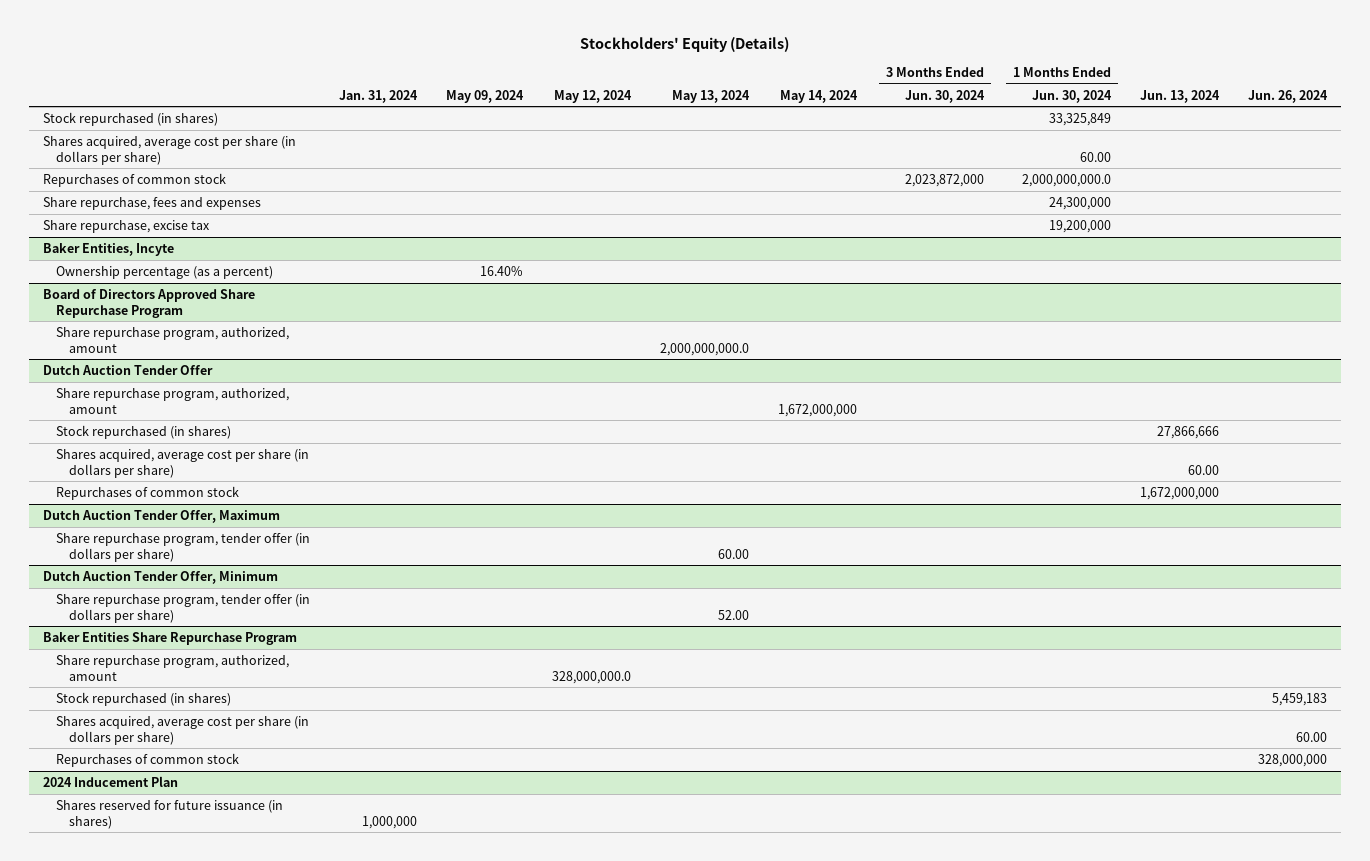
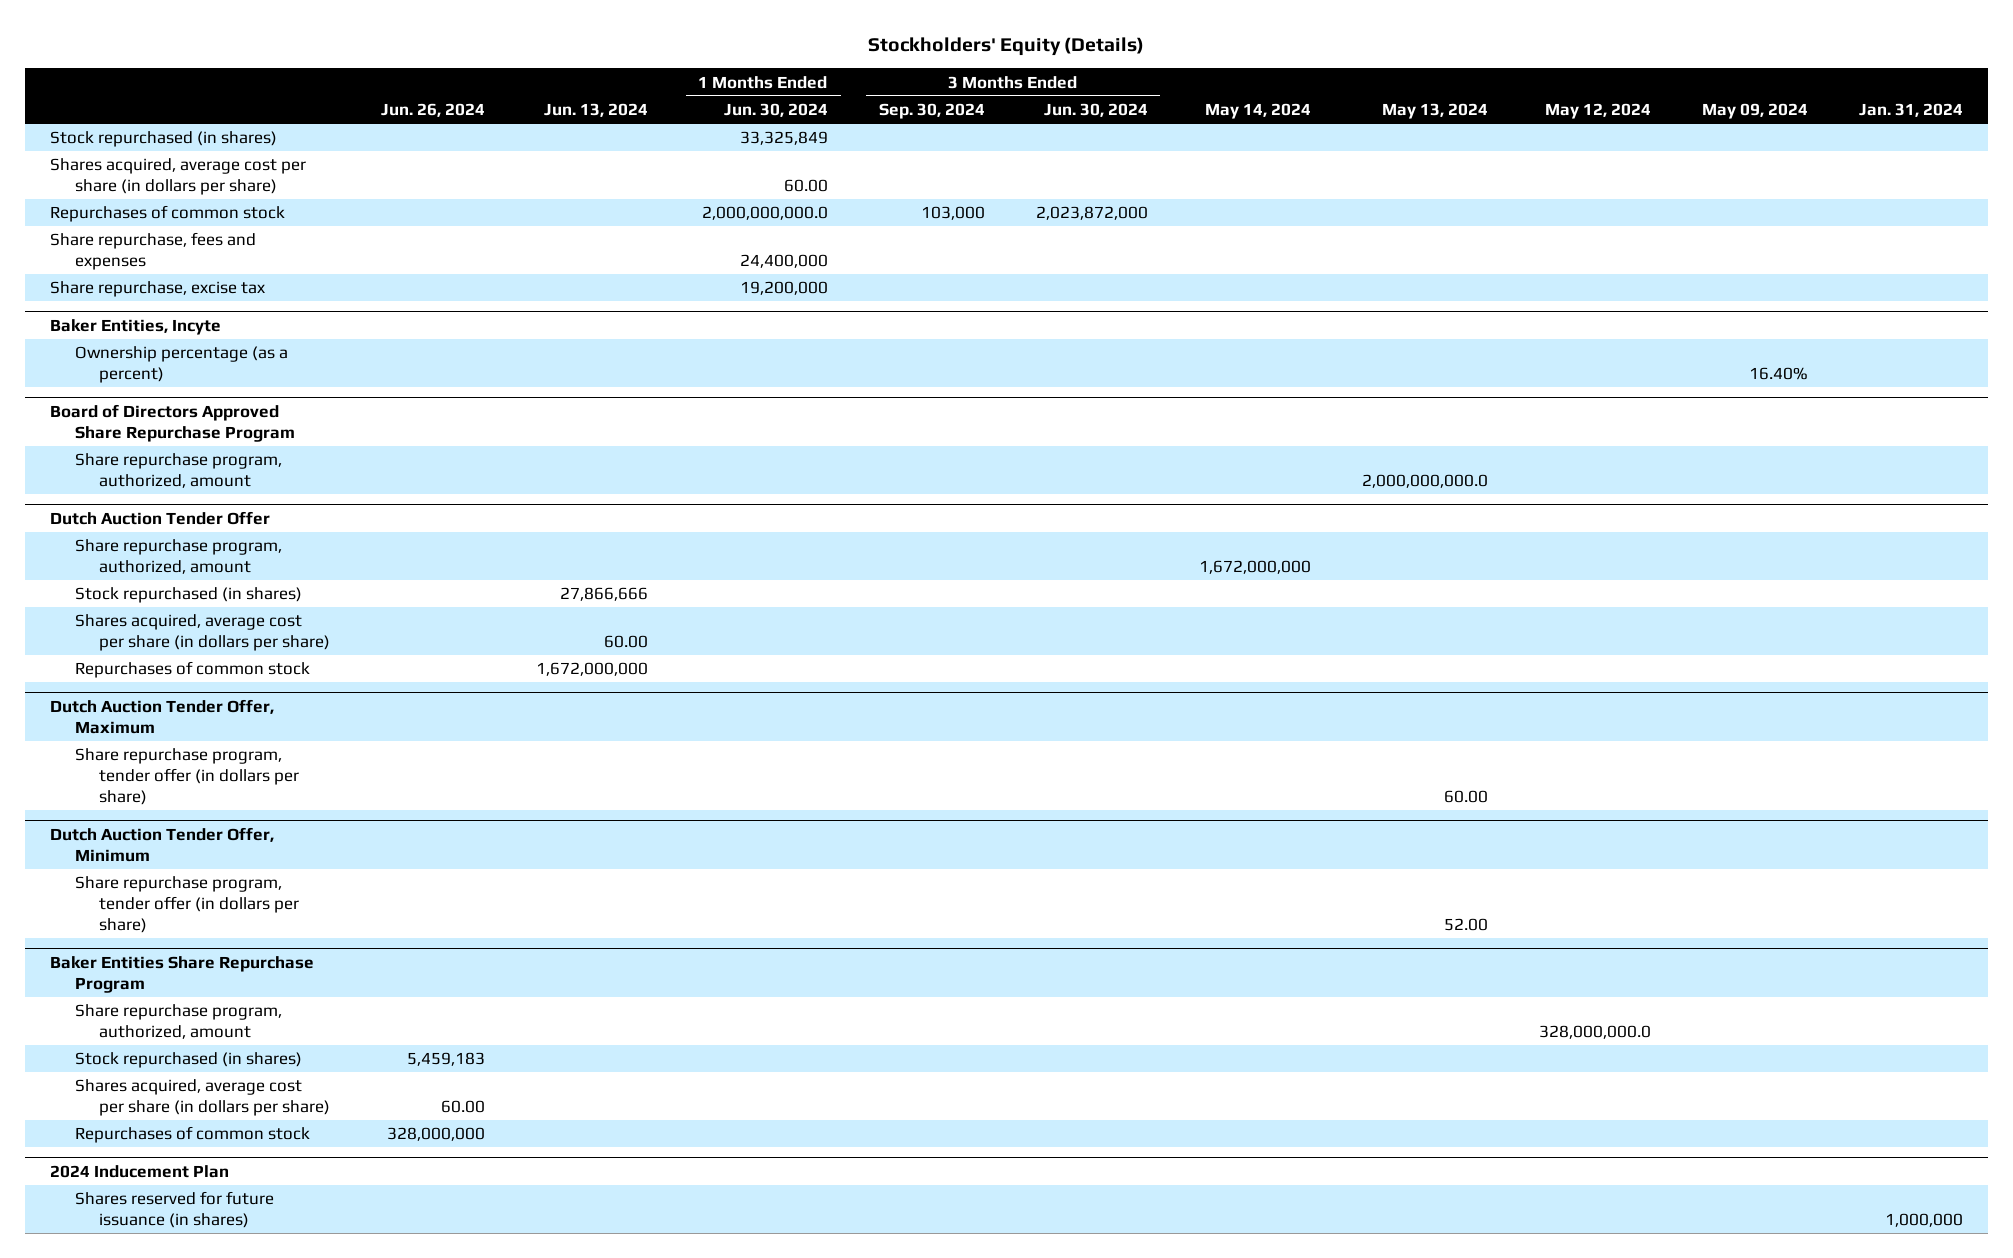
- | Jan. 31, 2024 | May 09, 2024 | May 12, 2024 | May 13, 2024 | May 14, 2024 | 3 Months Ended Jun. 30, 2024 | 1 Months Ended Jun. 30, 2024 | Jun. 13, 2024 | Jun. 26, 2024
+ | Jun. 26, 2024 | Jun. 13, 2024 | 1 Months Ended Jun. 30, 2024 | 3 Months Ended Sep. 30, 2024 | 3 Months Ended Jun. 30, 2024 | May 14, 2024 | May 13, 2024 | May 12, 2024 | May 09, 2024 | Jan. 31, 2024
- Share repurchase, fees and expenses | | | | | | | 24,300,000 | |
+ Share repurchase, fees and expenses | | | 24,400,000 | | | | | | |

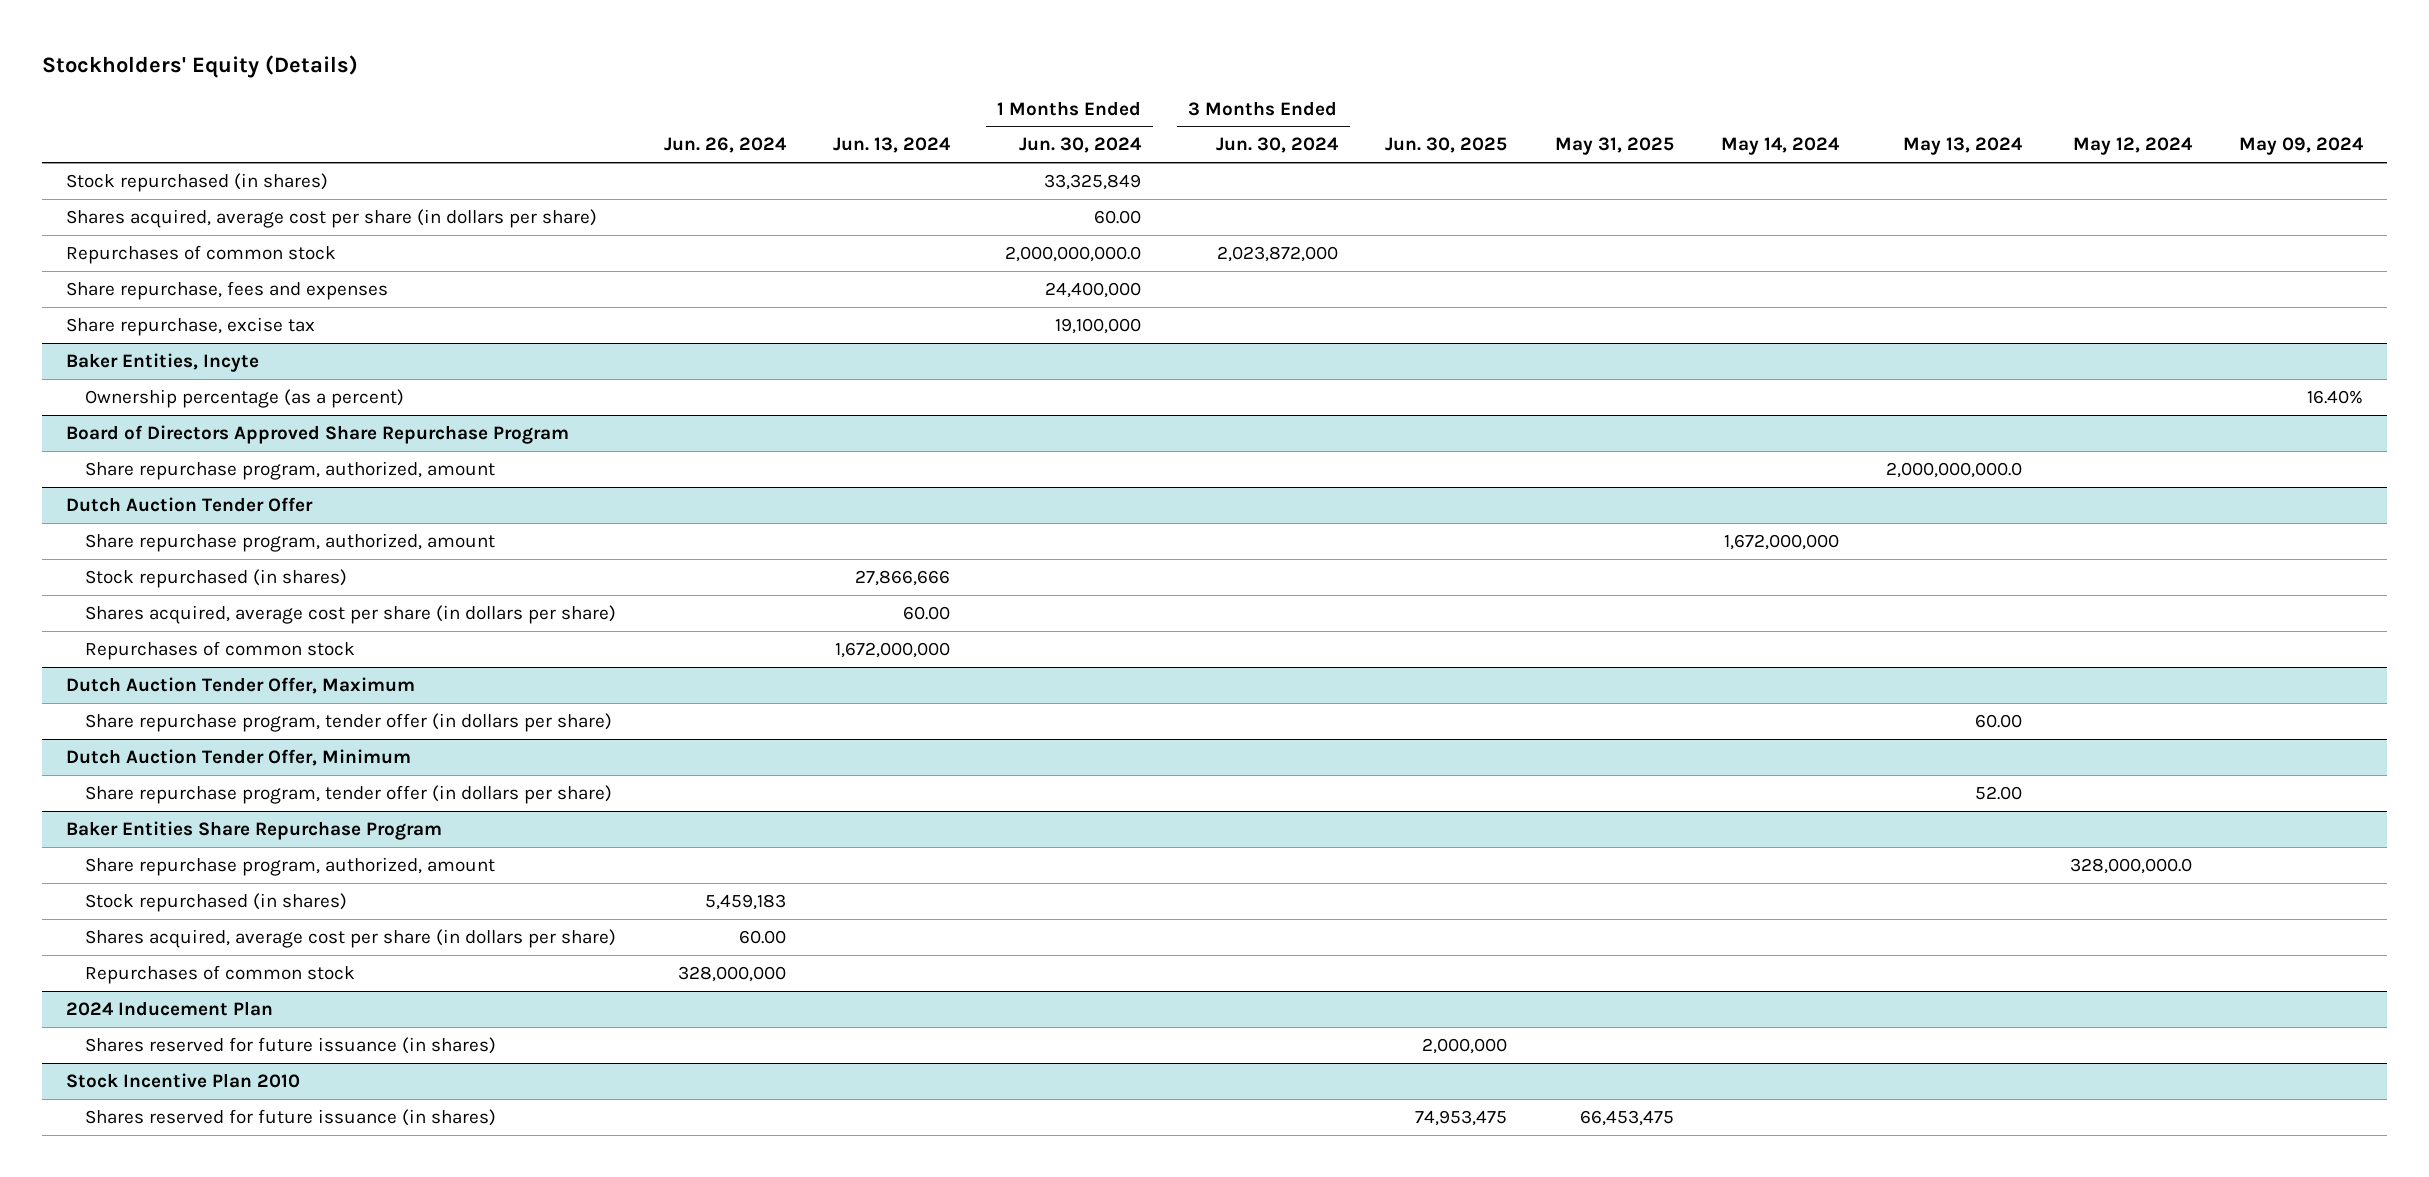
- | Jun. 26, 2024 | Jun. 13, 2024 | 1 Months Ended Jun. 30, 2024 | 3 Months Ended Sep. 30, 2024 | 3 Months Ended Jun. 30, 2024 | May 14, 2024 | May 13, 2024 | May 12, 2024 | May 09, 2024 | Jan. 31, 2024
+ | Jun. 26, 2024 | Jun. 13, 2024 | 1 Months Ended Jun. 30, 2024 | 3 Months Ended Jun. 30, 2024 | Jun. 30, 2025 | May 31, 2025 | May 14, 2024 | May 13, 2024 | May 12, 2024 | May 09, 2024
- Share repurchase, excise tax | | | 19,200,000 | | | | | | |
+ Share repurchase, excise tax | | | 19,100,000 | | | | | | |
+ Stock Incentive Plan 2010
+ Shares reserved for future issuance (in shares) | | | | | 74,953,475 | 66,453,475 | | | |

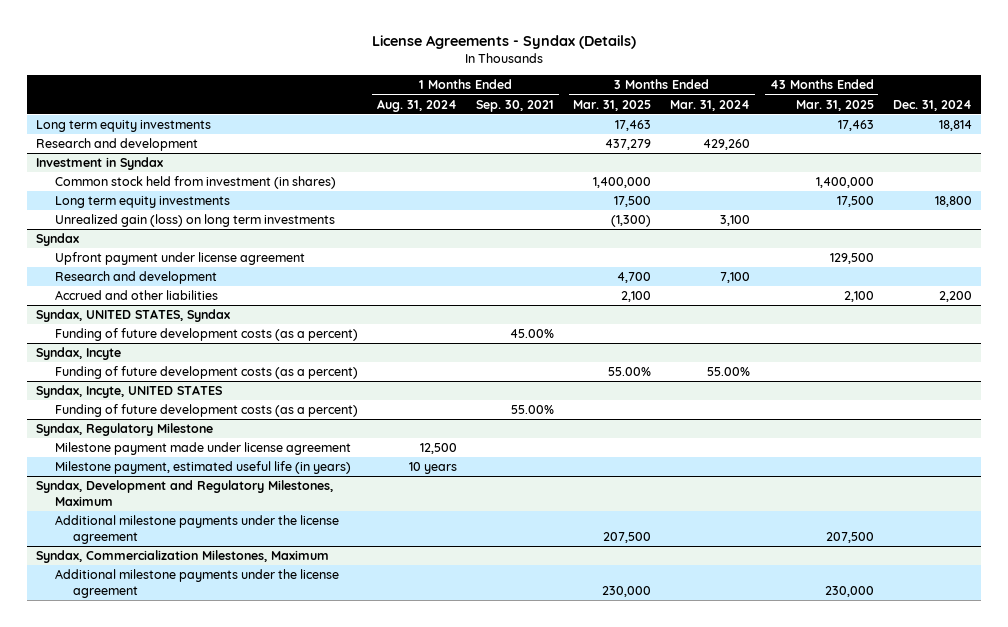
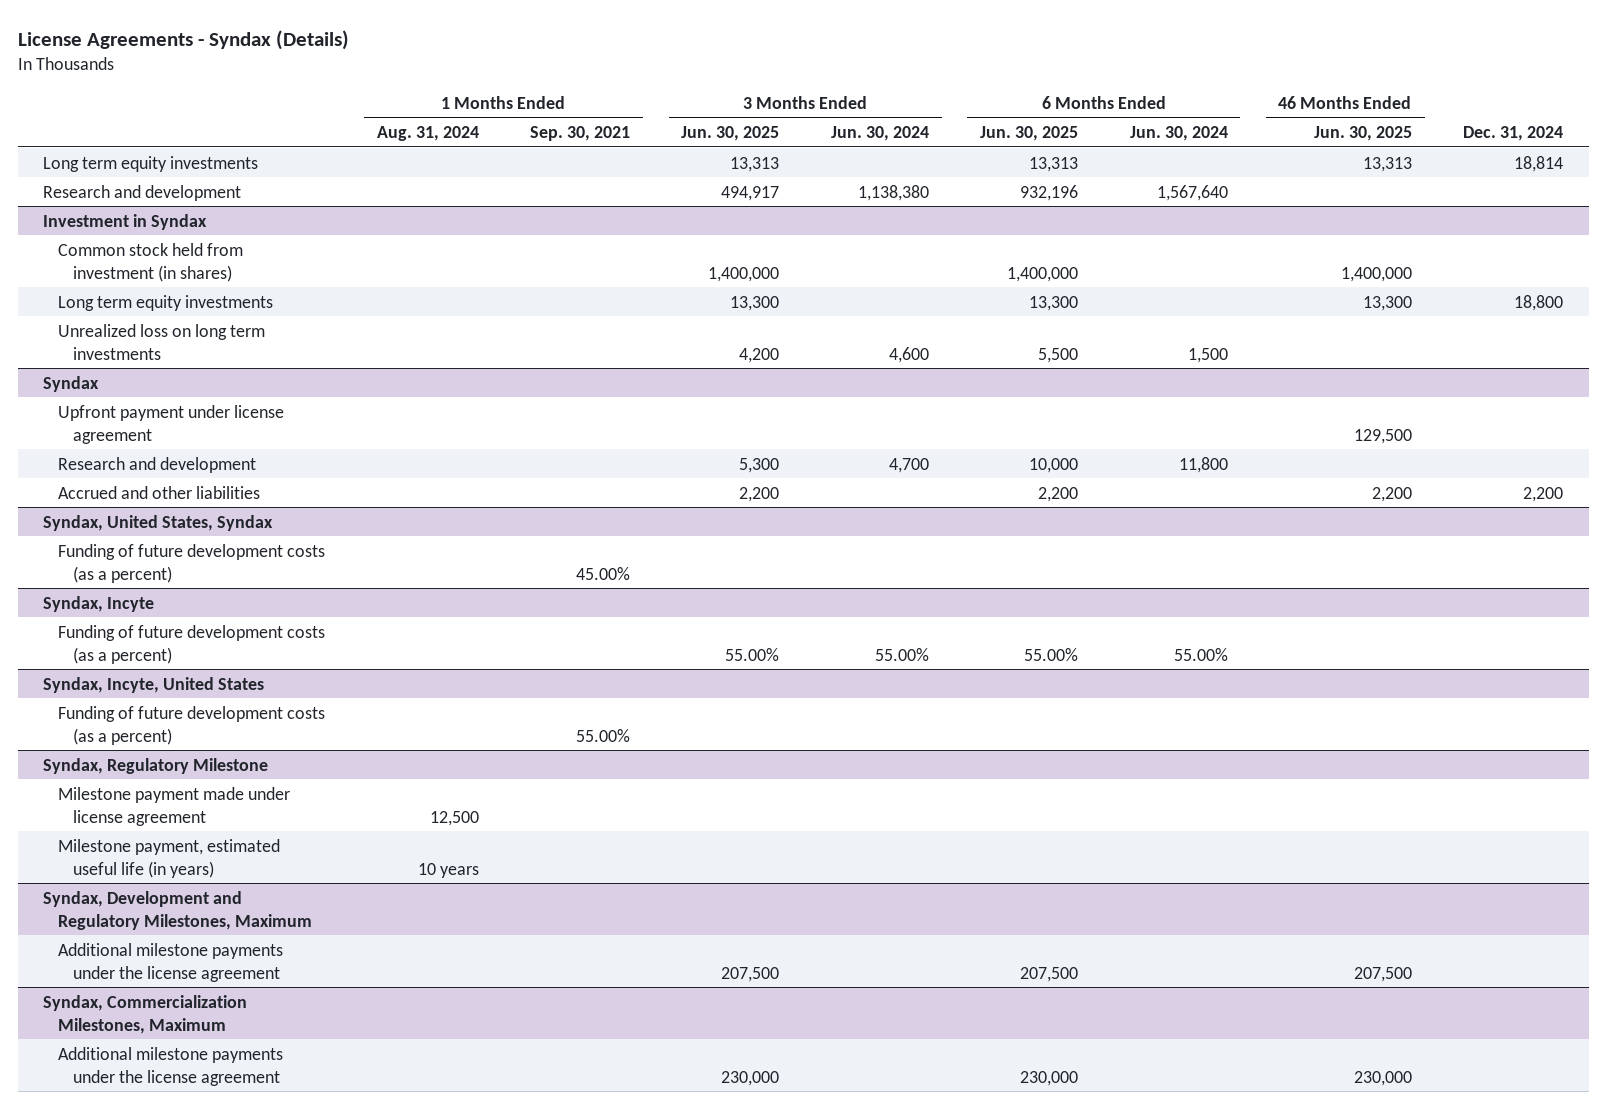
- | 1 Months Ended Aug. 31, 2024 | 1 Months Ended Sep. 30, 2021 | 3 Months Ended Mar. 31, 2025 | 3 Months Ended Mar. 31, 2024 | 43 Months Ended Mar. 31, 2025 | Dec. 31, 2024
+ | 1 Months Ended Aug. 31, 2024 | 1 Months Ended Sep. 30, 2021 | 3 Months Ended Jun. 30, 2025 | 3 Months Ended Jun. 30, 2024 | 6 Months Ended Jun. 30, 2025 | 6 Months Ended Jun. 30, 2024 | 46 Months Ended Jun. 30, 2025 | Dec. 31, 2024
@ Investment in Syndax
- Unrealized gain (loss) on long term investments | | | (1,300) | 3,100 | |
+ Unrealized loss on long term investments | | | 4,200 | 4,600 | 5,500 | 1,500 | |
- Syndax, UNITED STATES, Syndax
+ Syndax, United States, Syndax
- Syndax, Incyte, UNITED STATES
+ Syndax, Incyte, United States

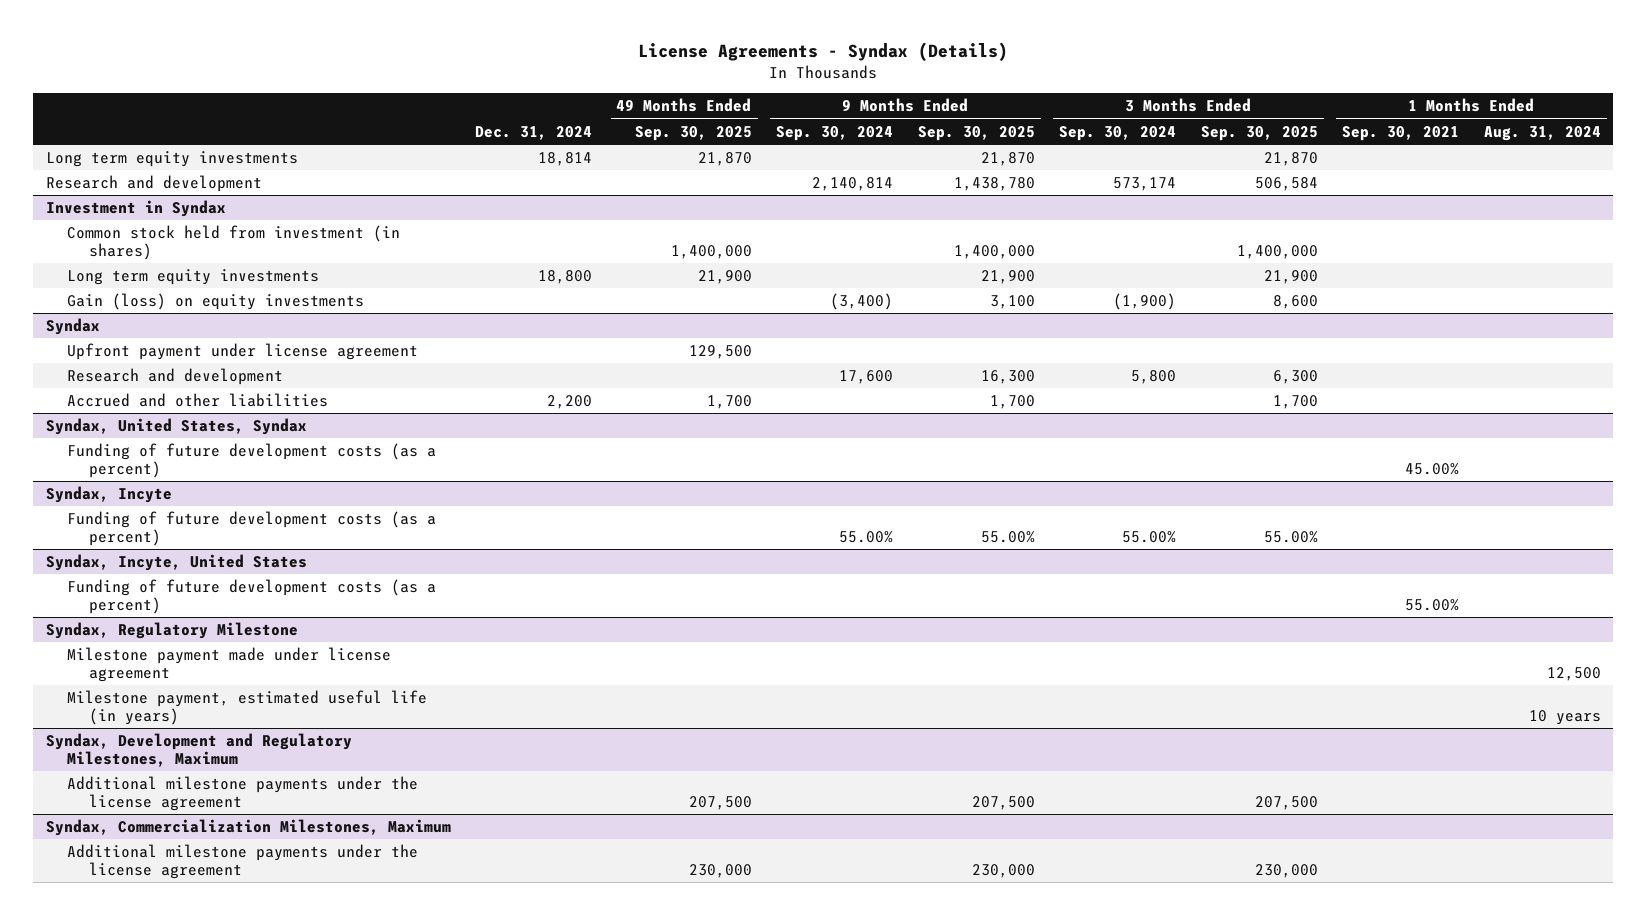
- | 1 Months Ended Aug. 31, 2024 | 1 Months Ended Sep. 30, 2021 | 3 Months Ended Jun. 30, 2025 | 3 Months Ended Jun. 30, 2024 | 6 Months Ended Jun. 30, 2025 | 6 Months Ended Jun. 30, 2024 | 46 Months Ended Jun. 30, 2025 | Dec. 31, 2024
+ | Dec. 31, 2024 | 49 Months Ended Sep. 30, 2025 | 9 Months Ended Sep. 30, 2024 | 9 Months Ended Sep. 30, 2025 | 3 Months Ended Sep. 30, 2024 | 3 Months Ended Sep. 30, 2025 | 1 Months Ended Sep. 30, 2021 | 1 Months Ended Aug. 31, 2024
@ Investment in Syndax
- Unrealized loss on long term investments | | | 4,200 | 4,600 | 5,500 | 1,500 | |
+ Gain (loss) on equity investments | | | (3,400) | 3,100 | (1,900) | 8,600 | |

